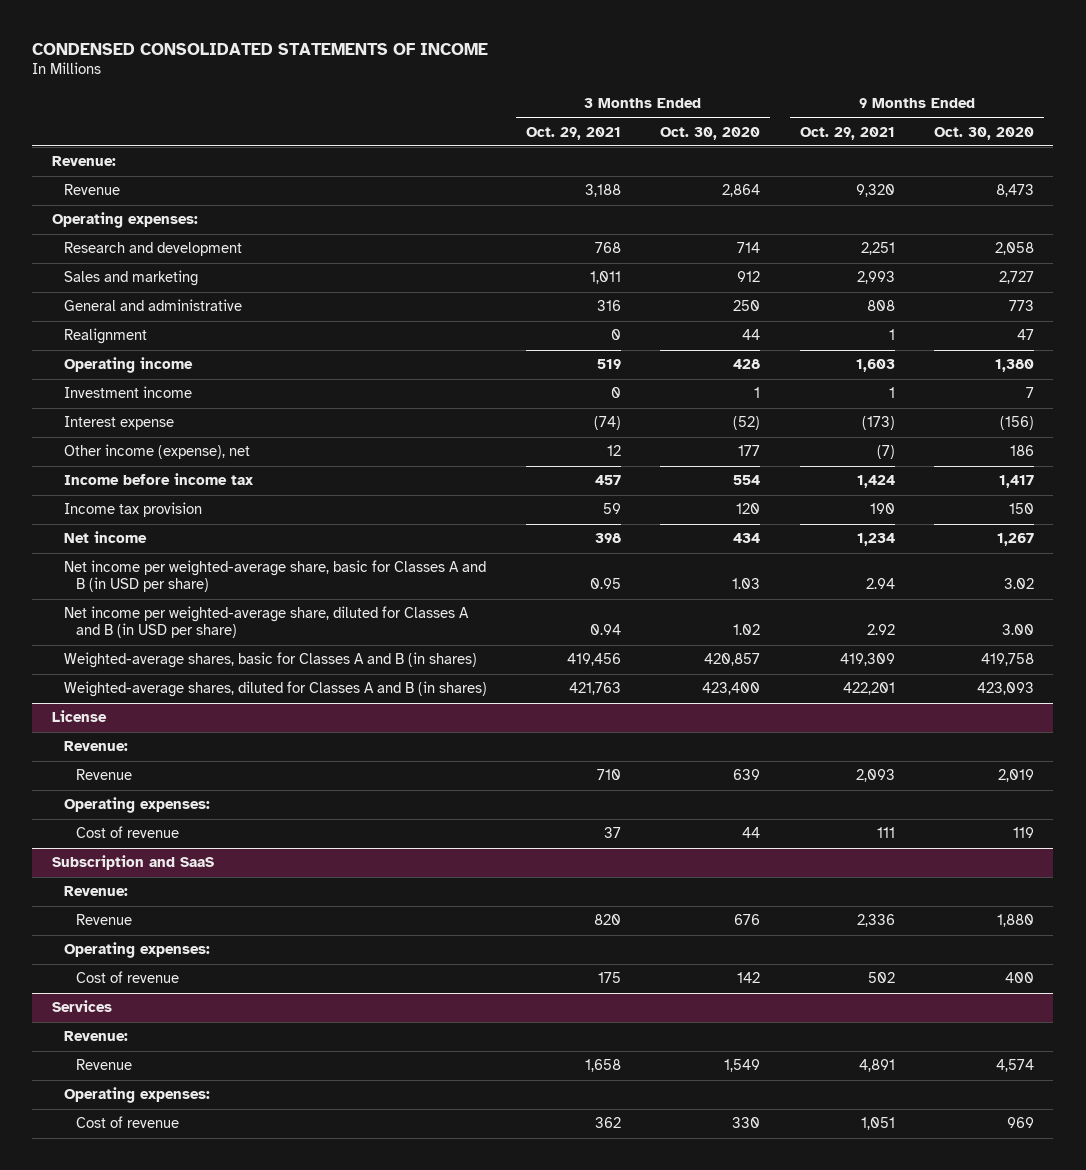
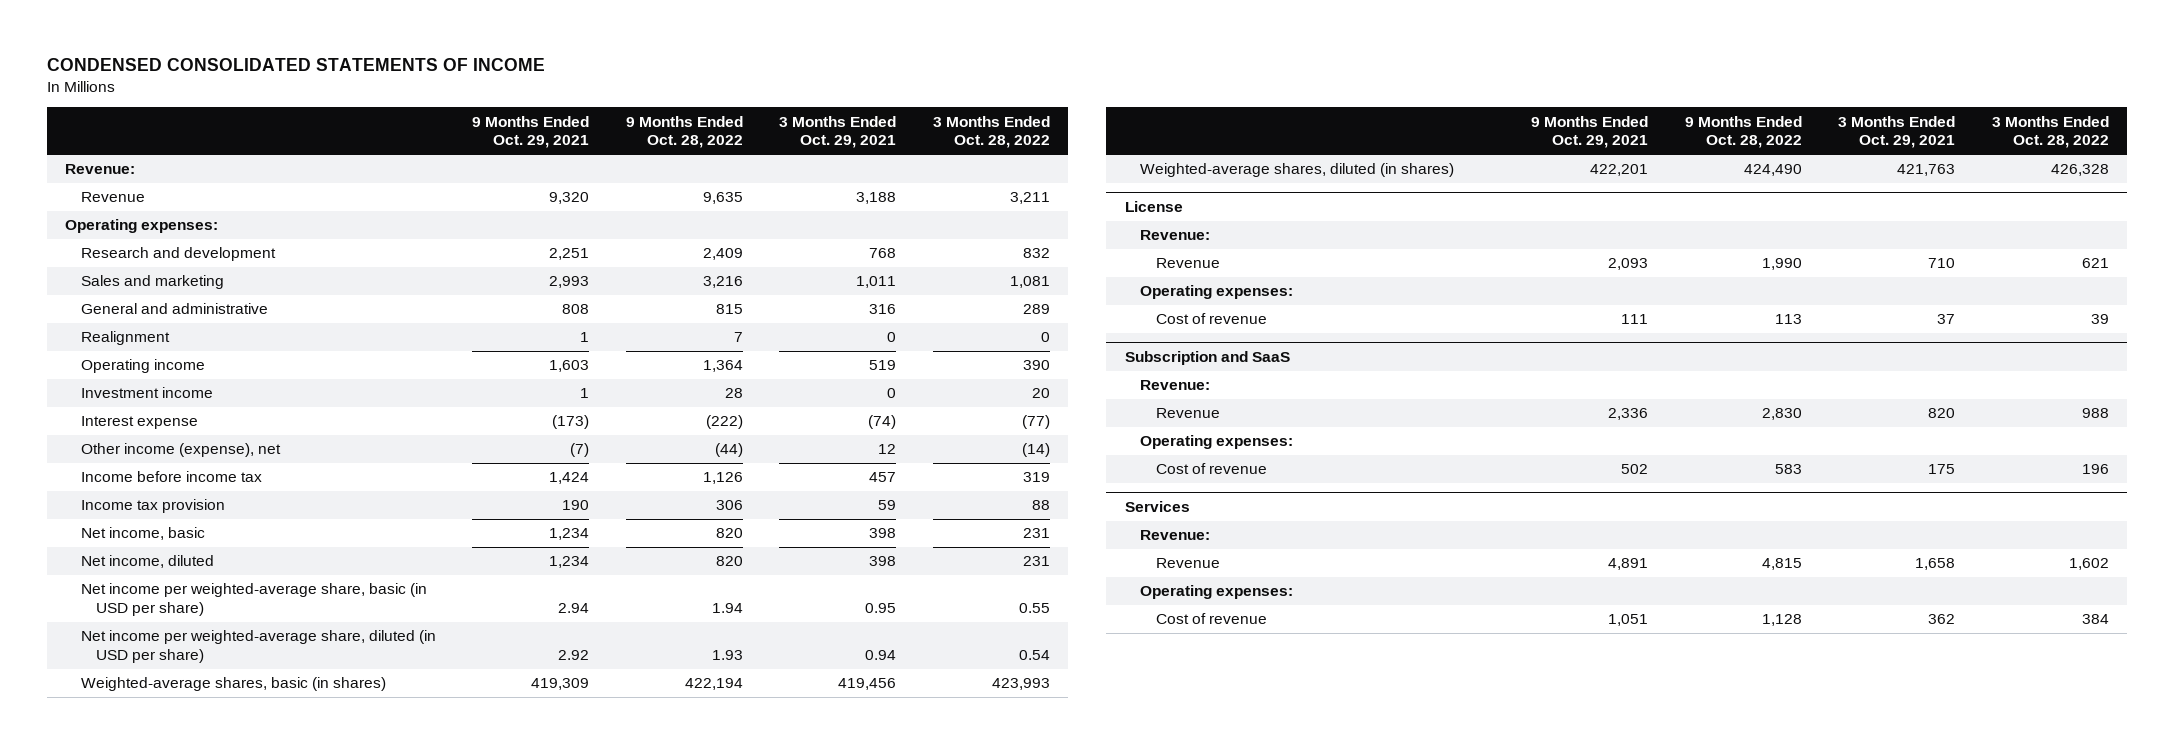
- | 3 Months Ended Oct. 29, 2021 | 3 Months Ended Oct. 30, 2020 | 9 Months Ended Oct. 29, 2021 | 9 Months Ended Oct. 30, 2020
+ | 9 Months Ended Oct. 29, 2021 | 9 Months Ended Oct. 28, 2022 | 3 Months Ended Oct. 29, 2021 | 3 Months Ended Oct. 28, 2022
- Net income | 398 | 434 | 1,234 | 1,267
- Net income per weighted-average share, basic for Classes A and B (in USD per share) | 0.95 | 1.03 | 2.94 | 3.02
- Net income per weighted-average share, diluted for Classes A and B (in USD per share) | 0.94 | 1.02 | 2.92 | 3.00
- Weighted-average shares, basic for Classes A and B (in shares) | 419,456 | 420,857 | 419,309 | 419,758
- Weighted-average shares, diluted for Classes A and B (in shares) | 421,763 | 423,400 | 422,201 | 423,093
+ Net income, basic | 1,234 | 820 | 398 | 231
+ Net income, diluted | 1,234 | 820 | 398 | 231
+ Net income per weighted-average share, basic (in USD per share) | 2.94 | 1.94 | 0.95 | 0.55
+ Net income per weighted-average share, diluted (in USD per share) | 2.92 | 1.93 | 0.94 | 0.54
+ Weighted-average shares, basic (in shares) | 419,309 | 422,194 | 419,456 | 423,993
+ Weighted-average shares, diluted (in shares) | 422,201 | 424,490 | 421,763 | 426,328

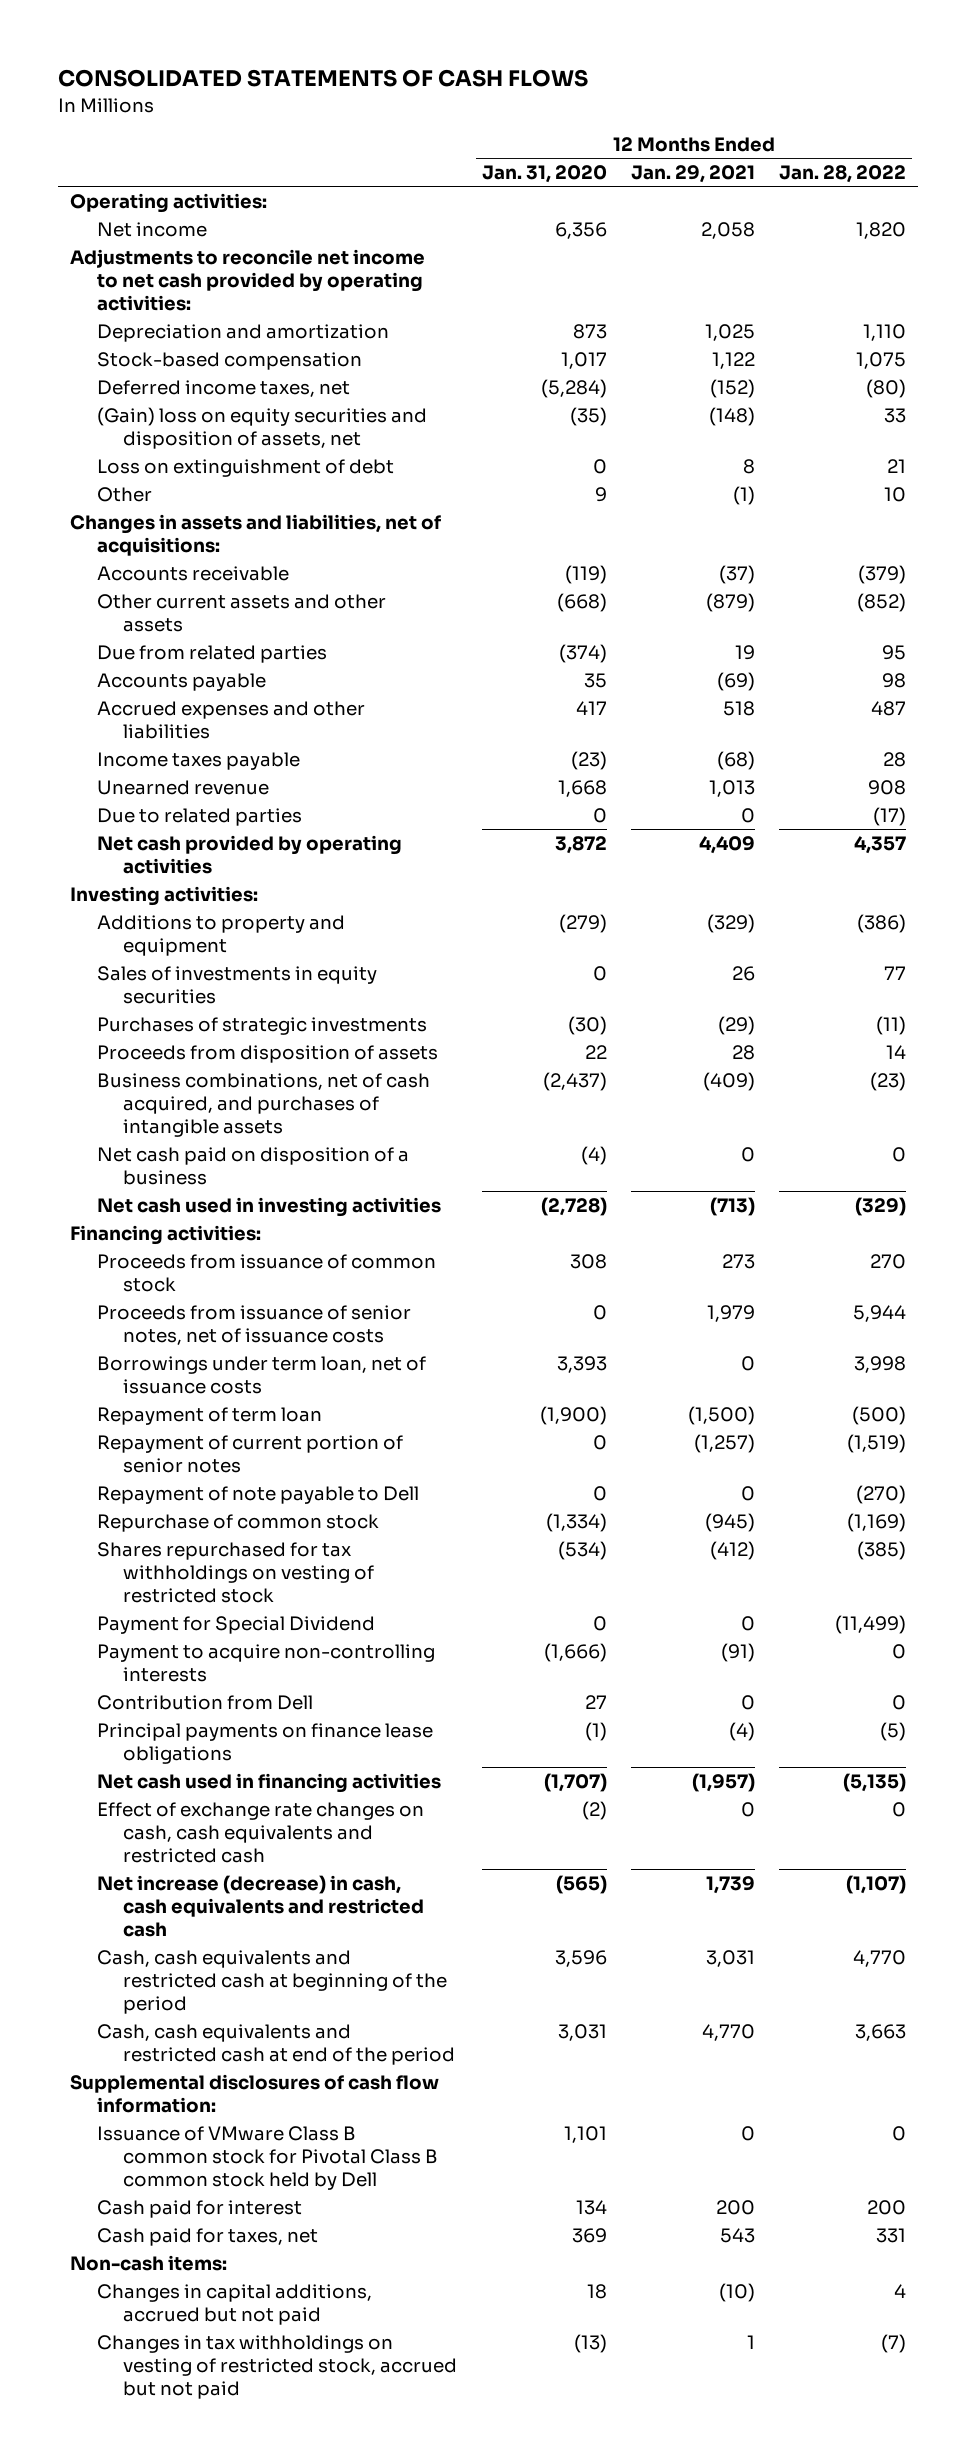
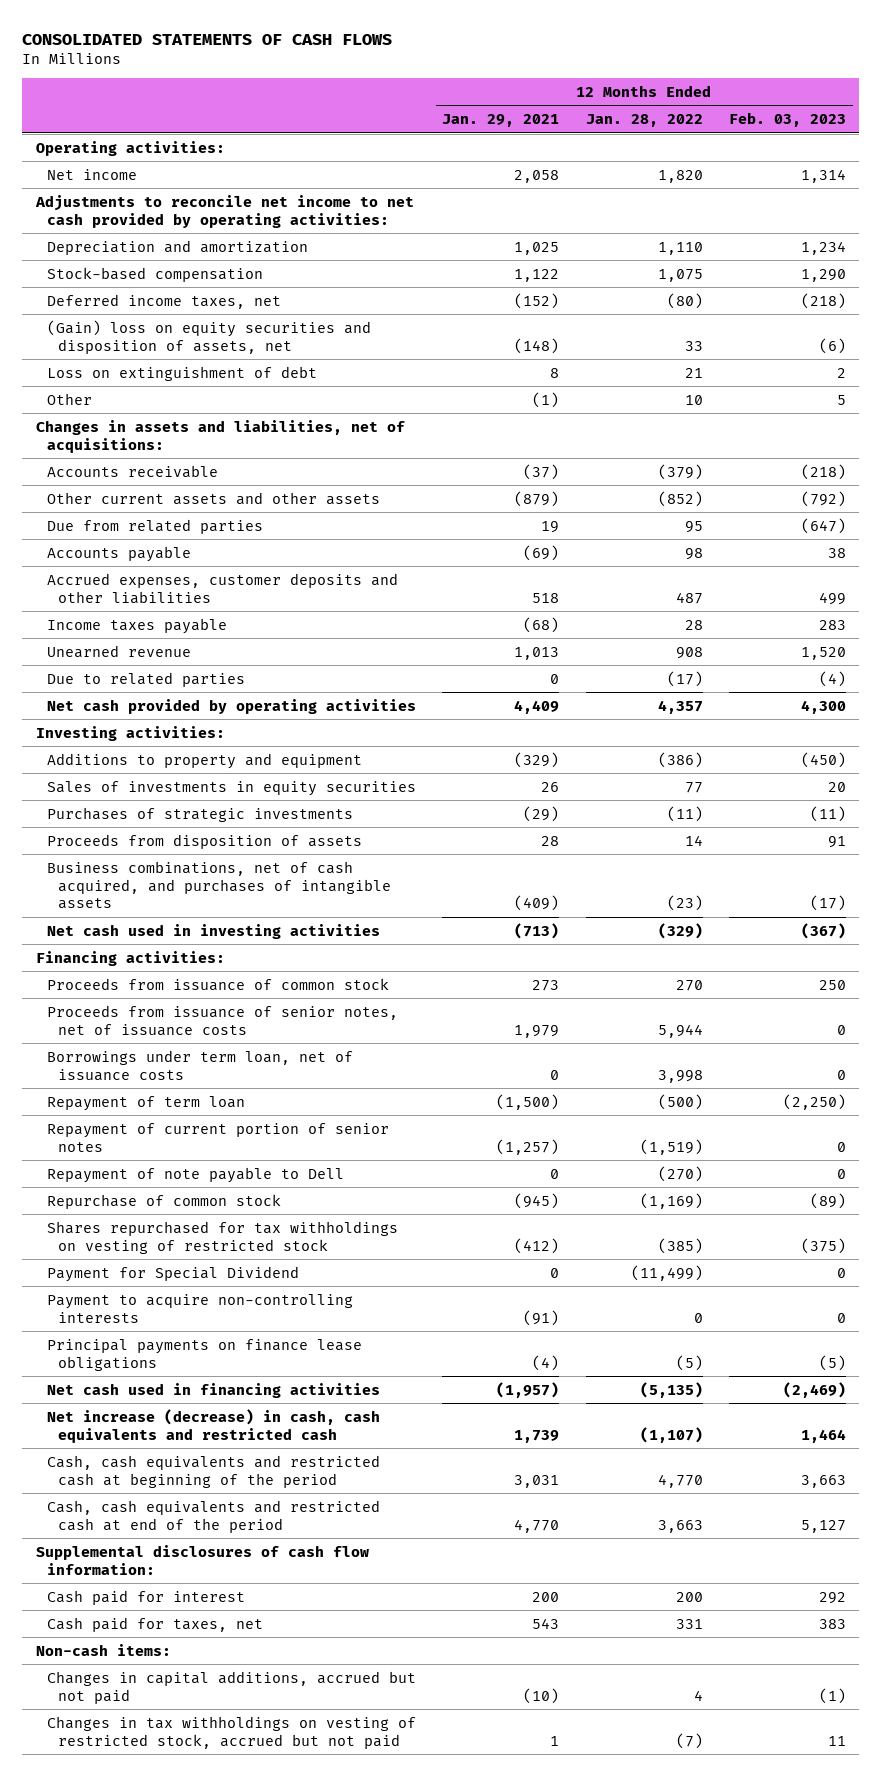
- | 12 Months Ended Jan. 31, 2020 | 12 Months Ended Jan. 29, 2021 | 12 Months Ended Jan. 28, 2022
+ | 12 Months Ended Jan. 29, 2021 | 12 Months Ended Jan. 28, 2022 | 12 Months Ended Feb. 03, 2023
- Accrued expenses and other liabilities | 417 | 518 | 487
+ Accrued expenses, customer deposits and other liabilities | 518 | 487 | 499
- Net cash paid on disposition of a business | (4) | 0 | 0
- Contribution from Dell | 27 | 0 | 0
- Effect of exchange rate changes on cash, cash equivalents and restricted cash | (2) | 0 | 0
- Issuance of VMware Class B common stock for Pivotal Class B common stock held by Dell | 1,101 | 0 | 0

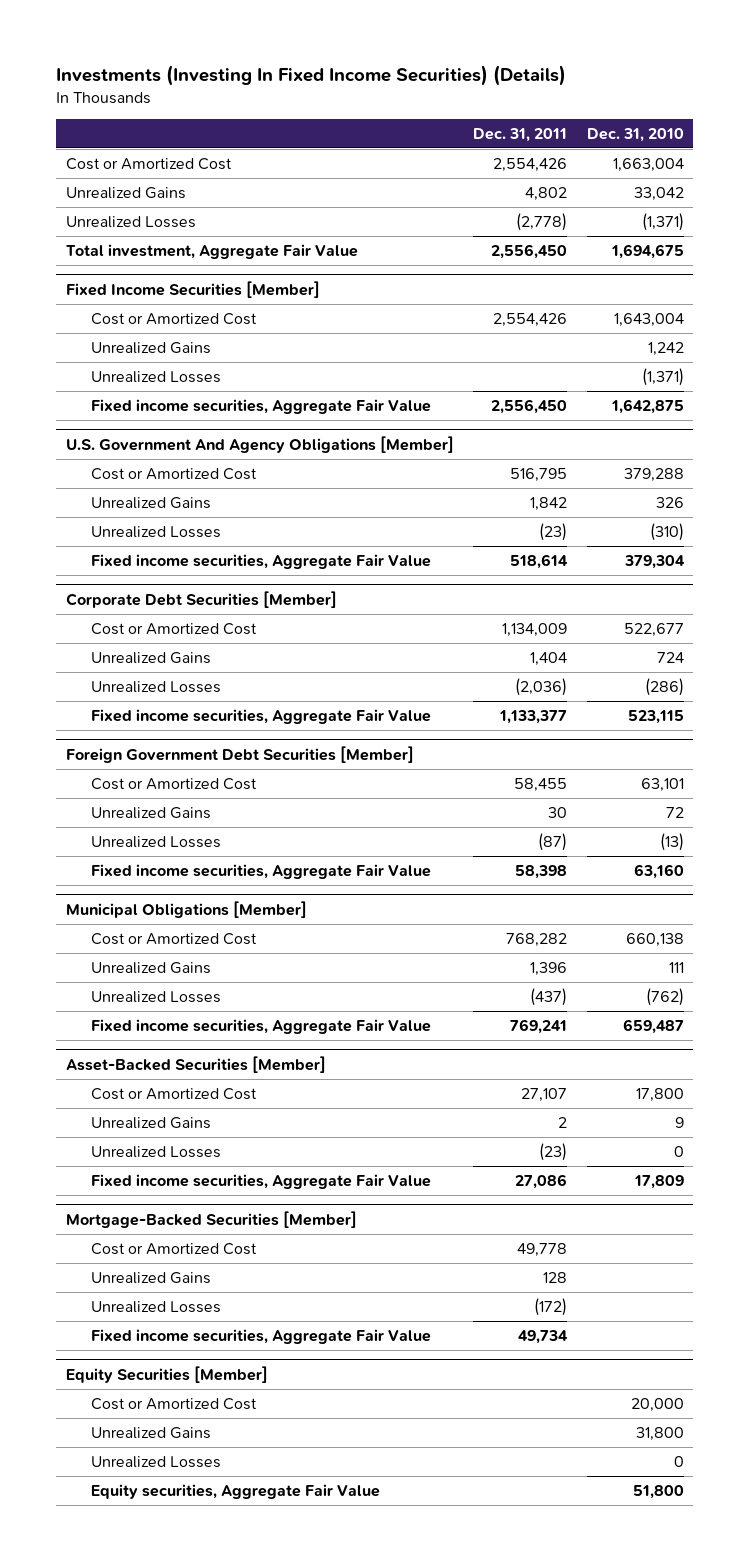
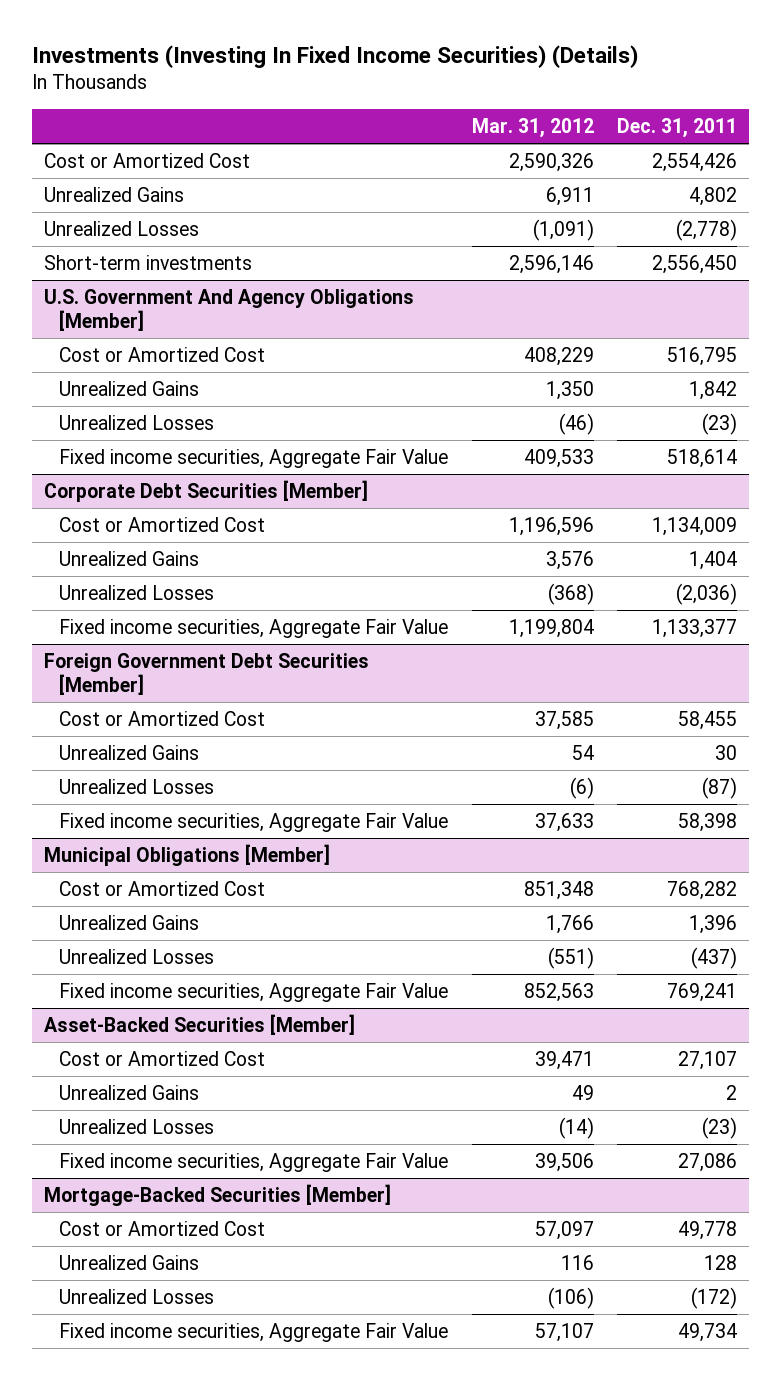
- | Dec. 31, 2011 | Dec. 31, 2010
+ | Mar. 31, 2012 | Dec. 31, 2011
- Total investment, Aggregate Fair Value | 2,556,450 | 1,694,675
- Fixed Income Securities [Member]
- Cost or Amortized Cost | 2,554,426 | 1,643,004
- Unrealized Gains | | 1,242
- Unrealized Losses | | (1,371)
- Fixed income securities, Aggregate Fair Value | 2,556,450 | 1,642,875
+ Short-term investments | 2,596,146 | 2,556,450
- Equity Securities [Member]
- Cost or Amortized Cost | | 20,000
- Unrealized Gains | | 31,800
- Unrealized Losses | | 0
- Equity securities, Aggregate Fair Value | | 51,800

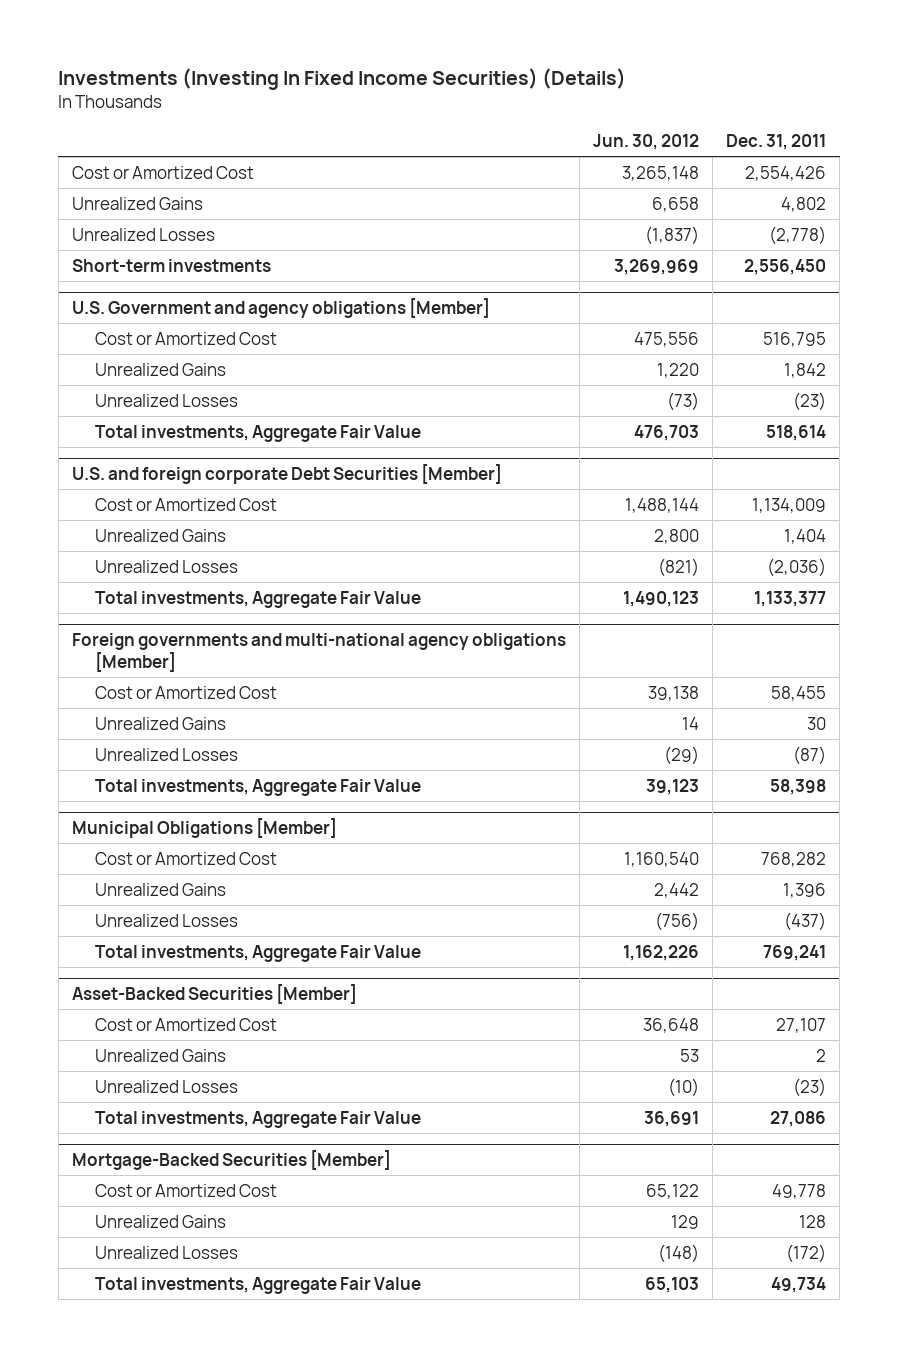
- | Mar. 31, 2012 | Dec. 31, 2011
+ | Jun. 30, 2012 | Dec. 31, 2011
- U.S. Government And Agency Obligations [Member]
+ U.S. Government and agency obligations [Member]
- Fixed income securities, Aggregate Fair Value | 409,533 | 518,614
- Corporate Debt Securities [Member]
+ Total investments, Aggregate Fair Value | 476,703 | 518,614
+ U.S. and foreign corporate Debt Securities [Member]
- Fixed income securities, Aggregate Fair Value | 1,199,804 | 1,133,377
- Foreign Government Debt Securities [Member]
+ Total investments, Aggregate Fair Value | 1,490,123 | 1,133,377
+ Foreign governments and multi-national agency obligations [Member]
- Fixed income securities, Aggregate Fair Value | 37,633 | 58,398
+ Total investments, Aggregate Fair Value | 39,123 | 58,398
@ Municipal Obligations [Member]
- Fixed income securities, Aggregate Fair Value | 852,563 | 769,241
+ Total investments, Aggregate Fair Value | 1,162,226 | 769,241
@ Asset-Backed Securities [Member]
- Fixed income securities, Aggregate Fair Value | 39,506 | 27,086
+ Total investments, Aggregate Fair Value | 36,691 | 27,086
@ Mortgage-Backed Securities [Member]
- Fixed income securities, Aggregate Fair Value | 57,107 | 49,734
+ Total investments, Aggregate Fair Value | 65,103 | 49,734

